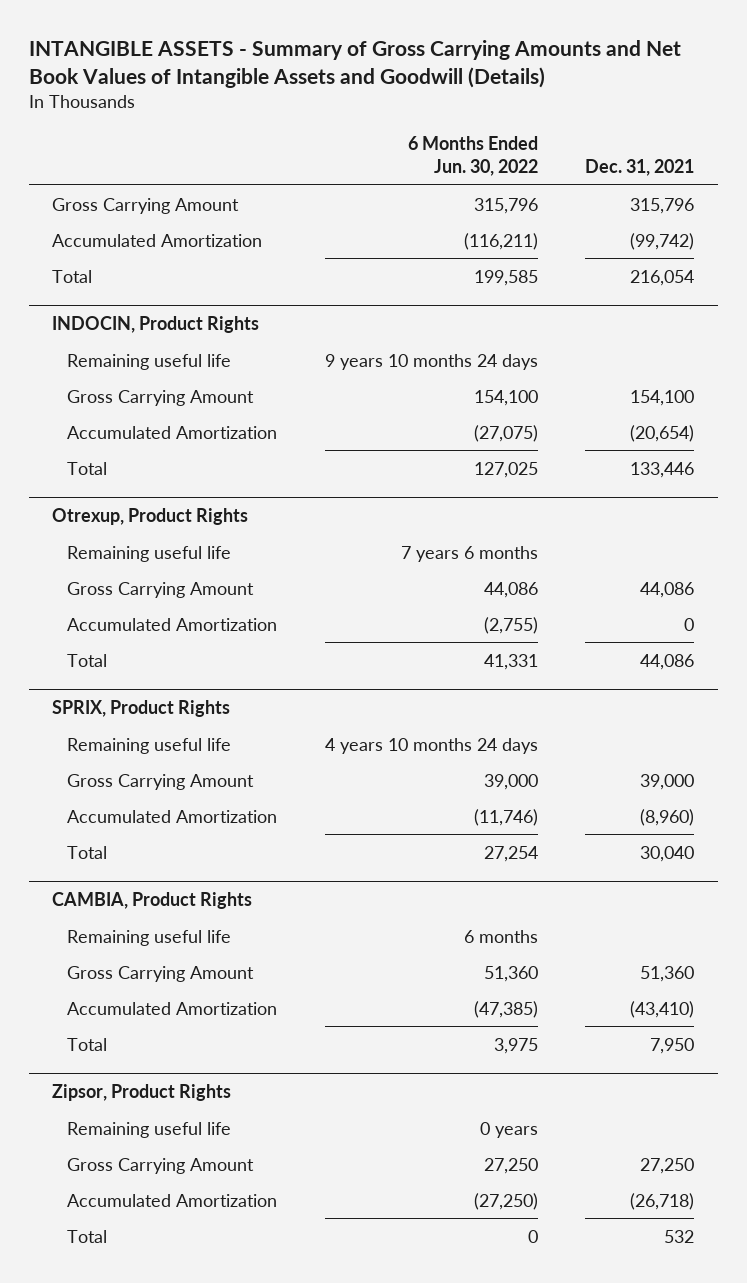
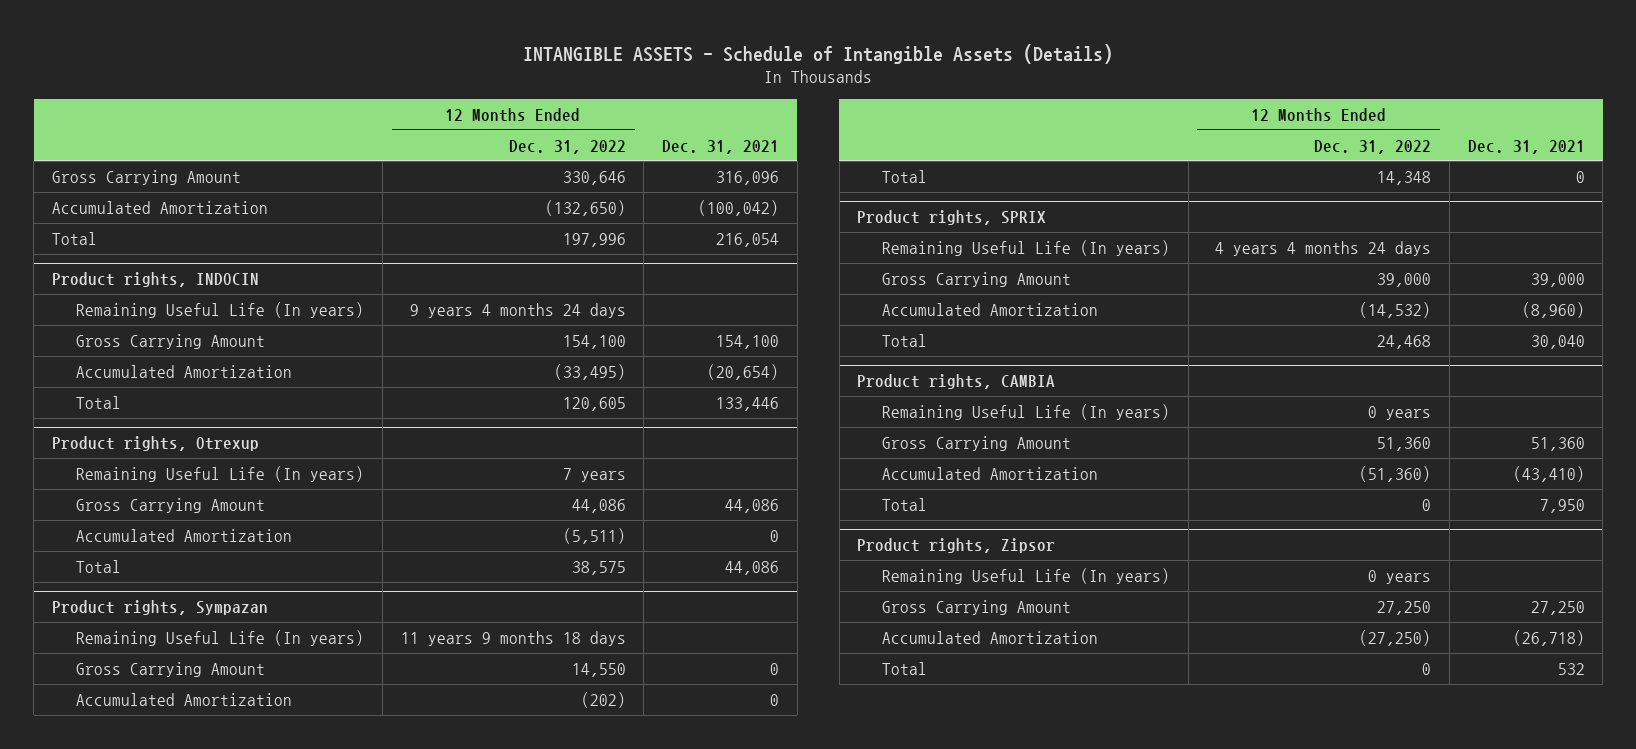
- INTANGIBLE ASSETS - Summary of Gross Carrying Amounts and Net Book Values of Intangible Assets and Goodwill (Details)
+ INTANGIBLE ASSETS - Schedule of Intangible Assets (Details)
- | 6 Months Ended Jun. 30, 2022 | Dec. 31, 2021
+ | 12 Months Ended Dec. 31, 2022 | Dec. 31, 2021
- Gross Carrying Amount | 315,796 | 315,796
- Accumulated Amortization | (116,211) | (99,742)
+ Gross Carrying Amount | 330,646 | 316,096
+ Accumulated Amortization | (132,650) | (100,042)
- INDOCIN, Product Rights
- Remaining useful life | 9 years 10 months 24 days |
+ Product rights, INDOCIN
+ Remaining Useful Life (In years) | 9 years 4 months 24 days |
- Otrexup, Product Rights
- Remaining useful life | 7 years 6 months |
+ Product rights, Otrexup
+ Remaining Useful Life (In years) | 7 years |
- SPRIX, Product Rights
- Remaining useful life | 4 years 10 months 24 days |
+ Product rights, Sympazan
+ Remaining Useful Life (In years) | 11 years 9 months 18 days |
+ Gross Carrying Amount | 14,550 | 0
+ Accumulated Amortization | (202) | 0
+ Total | 14,348 | 0
+ Product rights, SPRIX
+ Remaining Useful Life (In years) | 4 years 4 months 24 days |
- CAMBIA, Product Rights
- Remaining useful life | 6 months |
+ Product rights, CAMBIA
+ Remaining Useful Life (In years) | 0 years |
- Zipsor, Product Rights
- Remaining useful life | 0 years |
+ Product rights, Zipsor
+ Remaining Useful Life (In years) | 0 years |

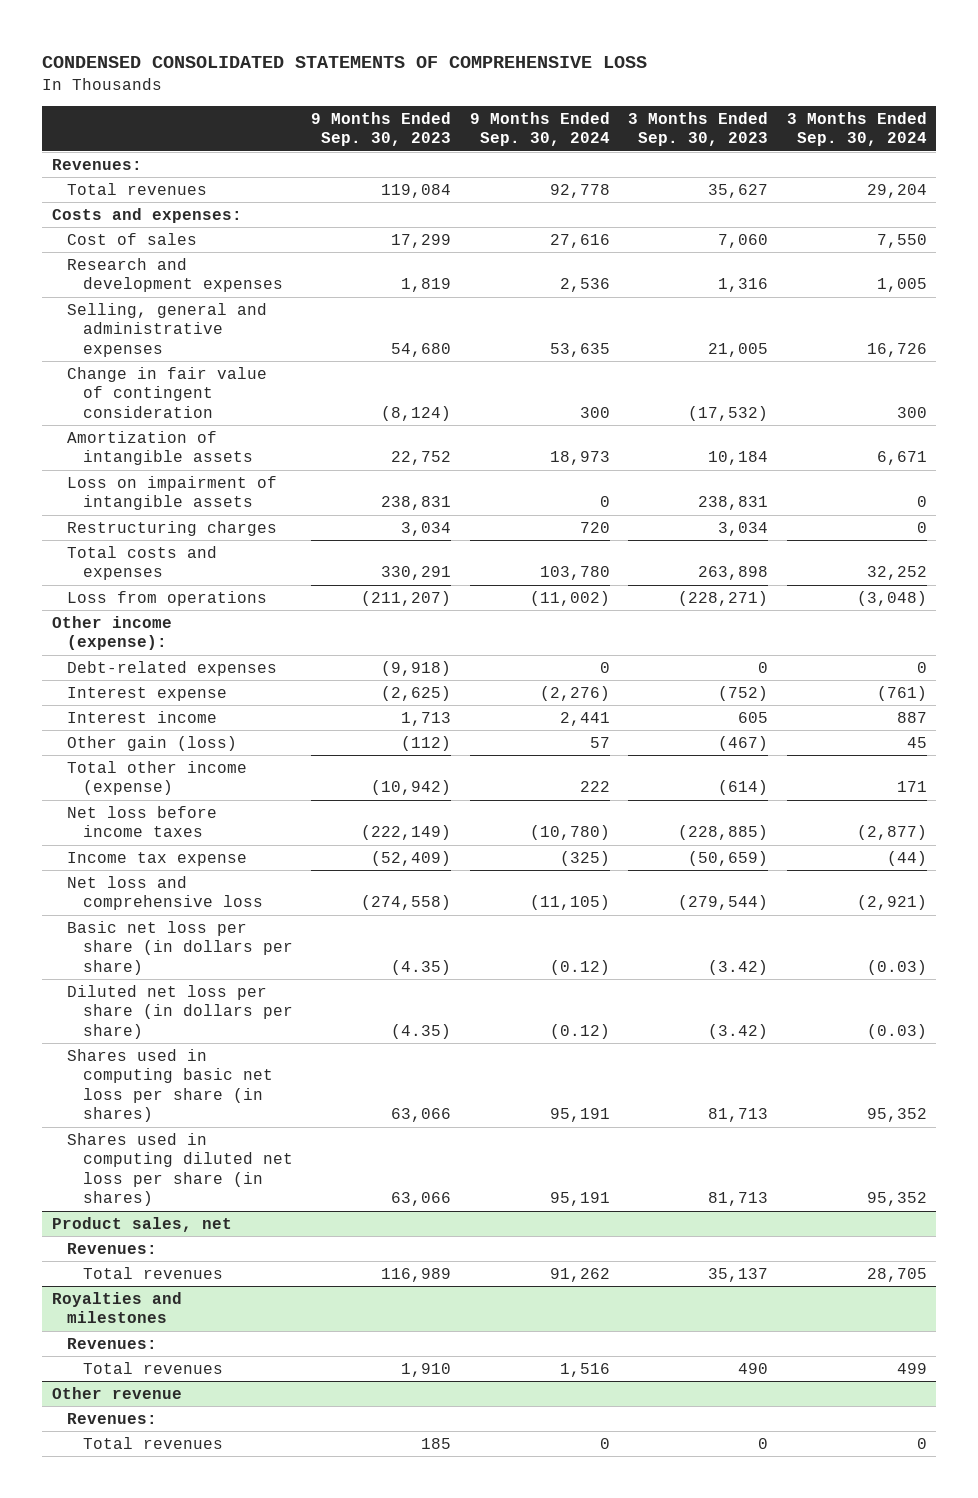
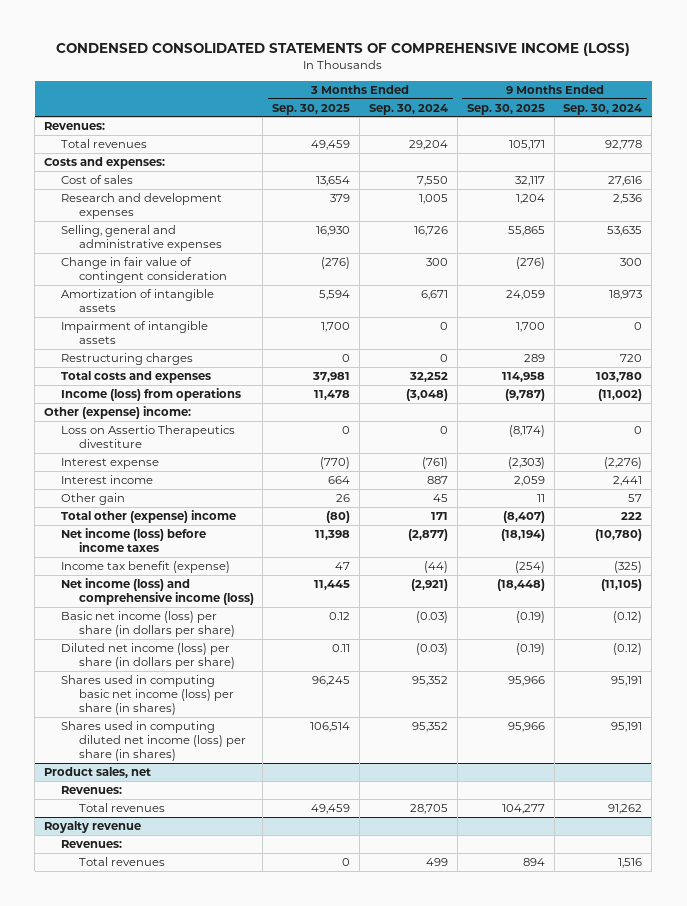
- CONDENSED CONSOLIDATED STATEMENTS OF COMPREHENSIVE LOSS
+ CONDENSED CONSOLIDATED STATEMENTS OF COMPREHENSIVE INCOME (LOSS)
- | 9 Months Ended Sep. 30, 2023 | 9 Months Ended Sep. 30, 2024 | 3 Months Ended Sep. 30, 2023 | 3 Months Ended Sep. 30, 2024
+ | 3 Months Ended Sep. 30, 2025 | 3 Months Ended Sep. 30, 2024 | 9 Months Ended Sep. 30, 2025 | 9 Months Ended Sep. 30, 2024
- Loss on impairment of intangible assets | 238,831 | 0 | 238,831 | 0
+ Impairment of intangible assets | 1,700 | 0 | 1,700 | 0
- Loss from operations | (211,207) | (11,002) | (228,271) | (3,048)
- Other income (expense):
- Debt-related expenses | (9,918) | 0 | 0 | 0
+ Income (loss) from operations | 11,478 | (3,048) | (9,787) | (11,002)
+ Other (expense) income:
+ Loss on Assertio Therapeutics divestiture | 0 | 0 | (8,174) | 0
- Other gain (loss) | (112) | 57 | (467) | 45
- Total other income (expense) | (10,942) | 222 | (614) | 171
- Net loss before income taxes | (222,149) | (10,780) | (228,885) | (2,877)
- Income tax expense | (52,409) | (325) | (50,659) | (44)
- Net loss and comprehensive loss | (274,558) | (11,105) | (279,544) | (2,921)
- Basic net loss per share (in dollars per share) | (4.35) | (0.12) | (3.42) | (0.03)
- Diluted net loss per share (in dollars per share) | (4.35) | (0.12) | (3.42) | (0.03)
- Shares used in computing basic net loss per share (in shares) | 63,066 | 95,191 | 81,713 | 95,352
- Shares used in computing diluted net loss per share (in shares) | 63,066 | 95,191 | 81,713 | 95,352
+ Other gain | 26 | 45 | 11 | 57
+ Total other (expense) income | (80) | 171 | (8,407) | 222
+ Net income (loss) before income taxes | 11,398 | (2,877) | (18,194) | (10,780)
+ Income tax benefit (expense) | 47 | (44) | (254) | (325)
+ Net income (loss) and comprehensive income (loss) | 11,445 | (2,921) | (18,448) | (11,105)
+ Basic net income (loss) per share (in dollars per share) | 0.12 | (0.03) | (0.19) | (0.12)
+ Diluted net income (loss) per share (in dollars per share) | 0.11 | (0.03) | (0.19) | (0.12)
+ Shares used in computing basic net income (loss) per share (in shares) | 96,245 | 95,352 | 95,966 | 95,191
+ Shares used in computing diluted net income (loss) per share (in shares) | 106,514 | 95,352 | 95,966 | 95,191
- Royalties and milestones
+ Royalty revenue
- Other revenue
- Revenues:
- Total revenues | 185 | 0 | 0 | 0

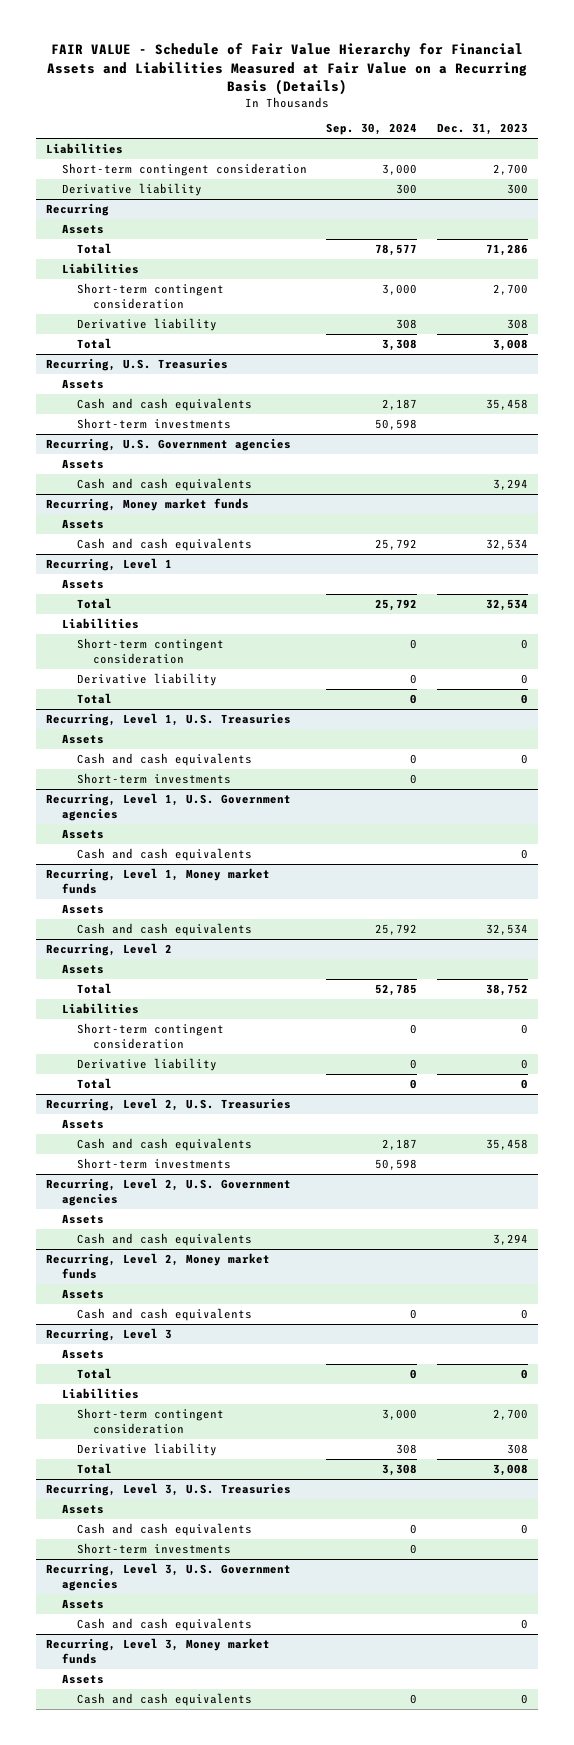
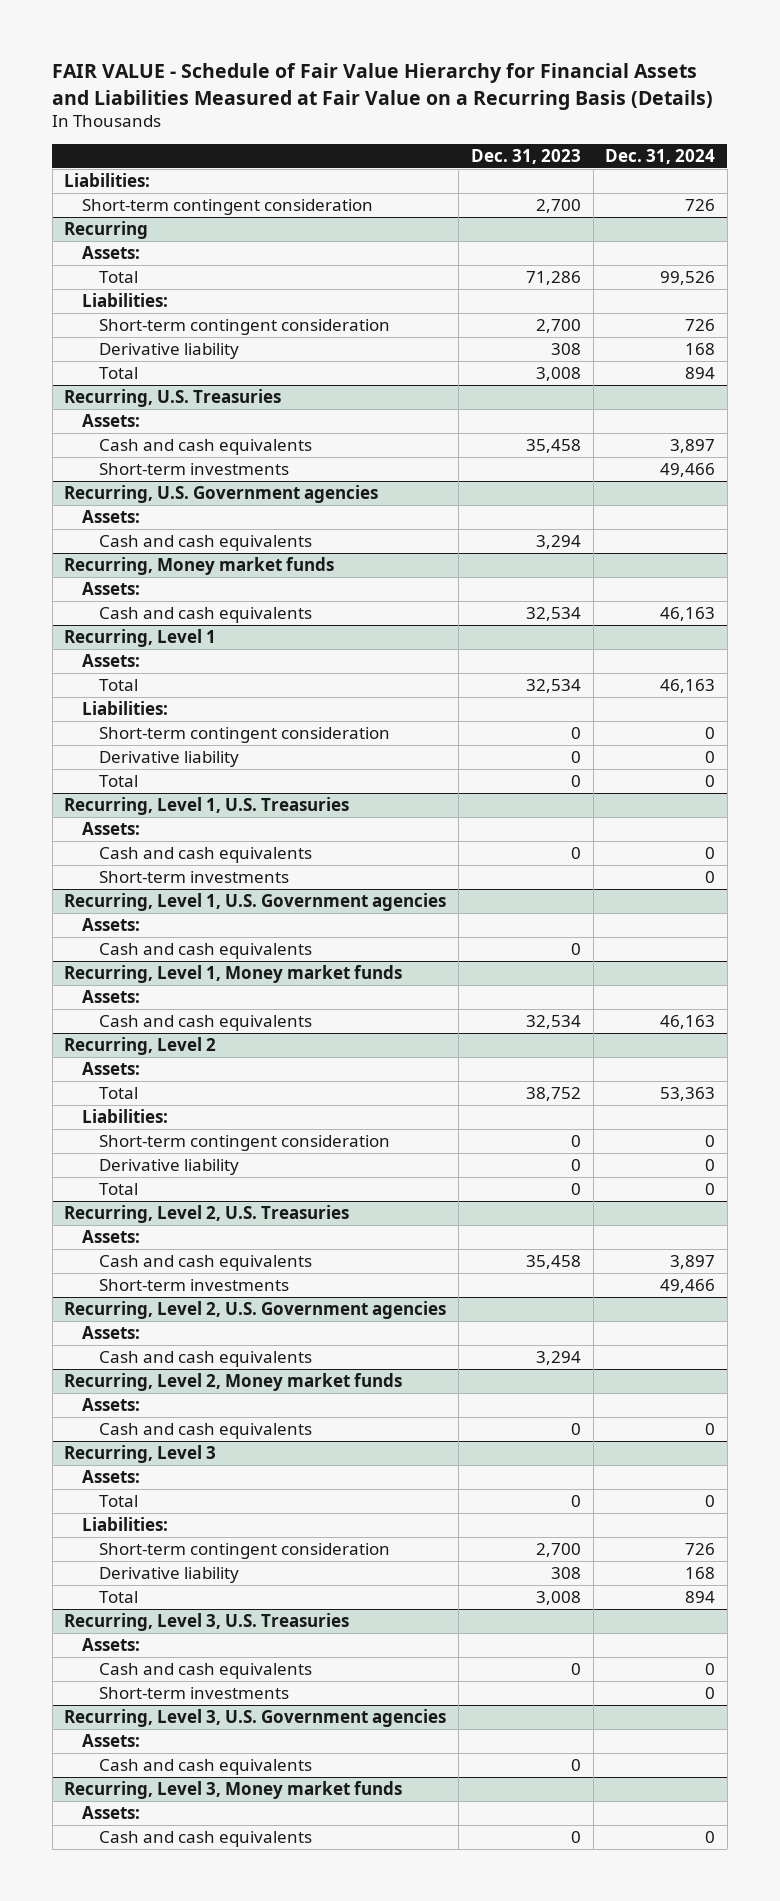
- | Sep. 30, 2024 | Dec. 31, 2023
+ | Dec. 31, 2023 | Dec. 31, 2024
- Liabilities
+ Liabilities:
- Derivative liability | 300 | 300
@ Recurring
- Assets
+ Assets:
- Liabilities
+ Liabilities:
@ Recurring, U.S. Treasuries
- Assets
+ Assets:
@ Recurring, U.S. Government agencies
- Assets
+ Assets:
@ Recurring, Money market funds
- Assets
+ Assets:
@ Recurring, Level 1
- Assets
+ Assets:
- Liabilities
+ Liabilities:
@ Recurring, Level 1, U.S. Treasuries
- Assets
+ Assets:
@ Recurring, Level 1, U.S. Government agencies
- Assets
+ Assets:
@ Recurring, Level 1, Money market funds
- Assets
+ Assets:
@ Recurring, Level 2
- Assets
+ Assets:
- Liabilities
+ Liabilities:
@ Recurring, Level 2, U.S. Treasuries
- Assets
+ Assets:
@ Recurring, Level 2, U.S. Government agencies
- Assets
+ Assets:
@ Recurring, Level 2, Money market funds
- Assets
+ Assets:
@ Recurring, Level 3
- Assets
+ Assets:
- Liabilities
+ Liabilities:
@ Recurring, Level 3, U.S. Treasuries
- Assets
+ Assets:
@ Recurring, Level 3, U.S. Government agencies
- Assets
+ Assets:
@ Recurring, Level 3, Money market funds
- Assets
+ Assets:

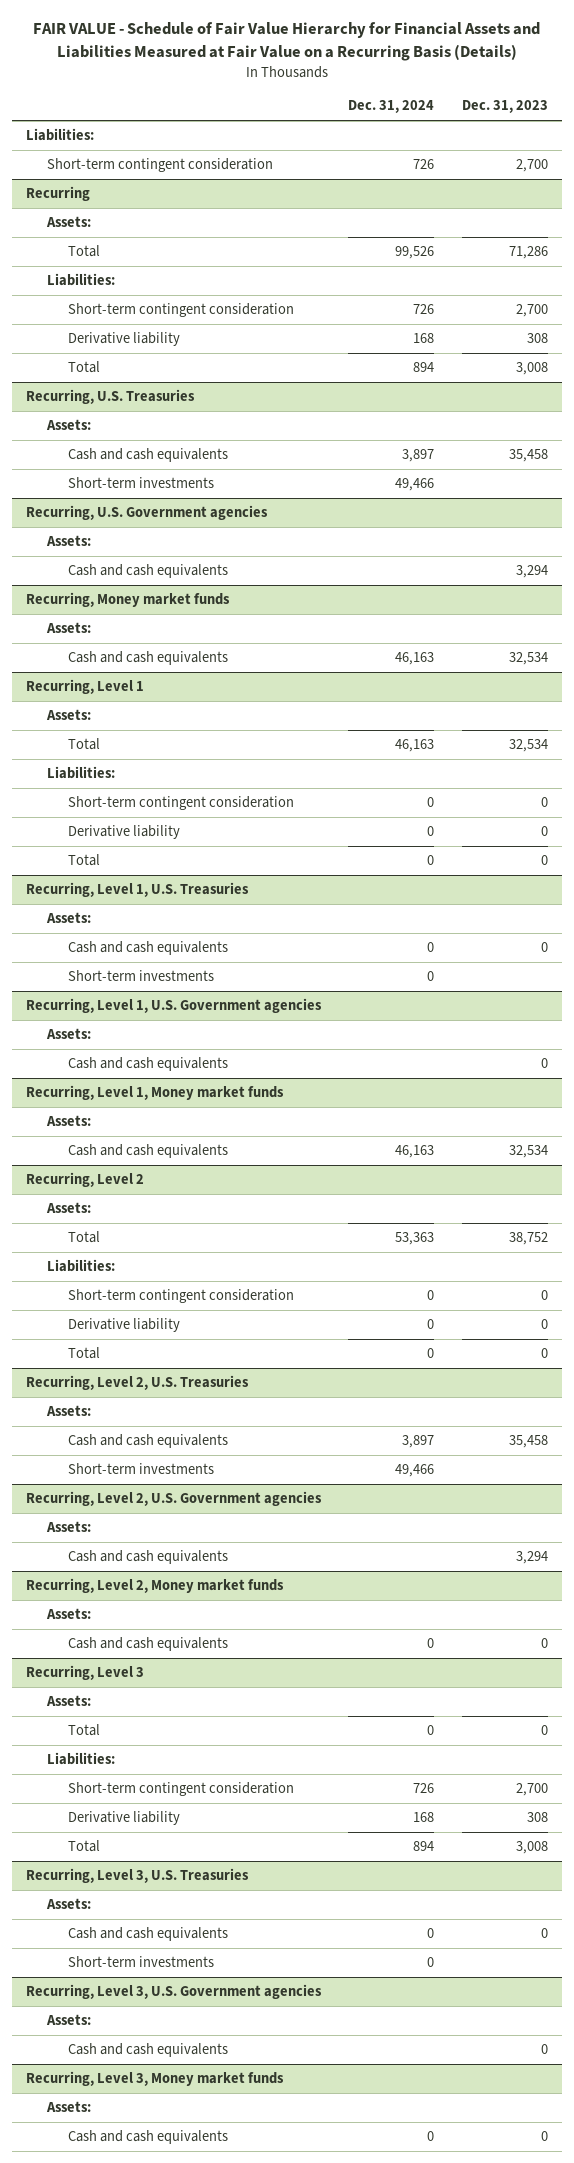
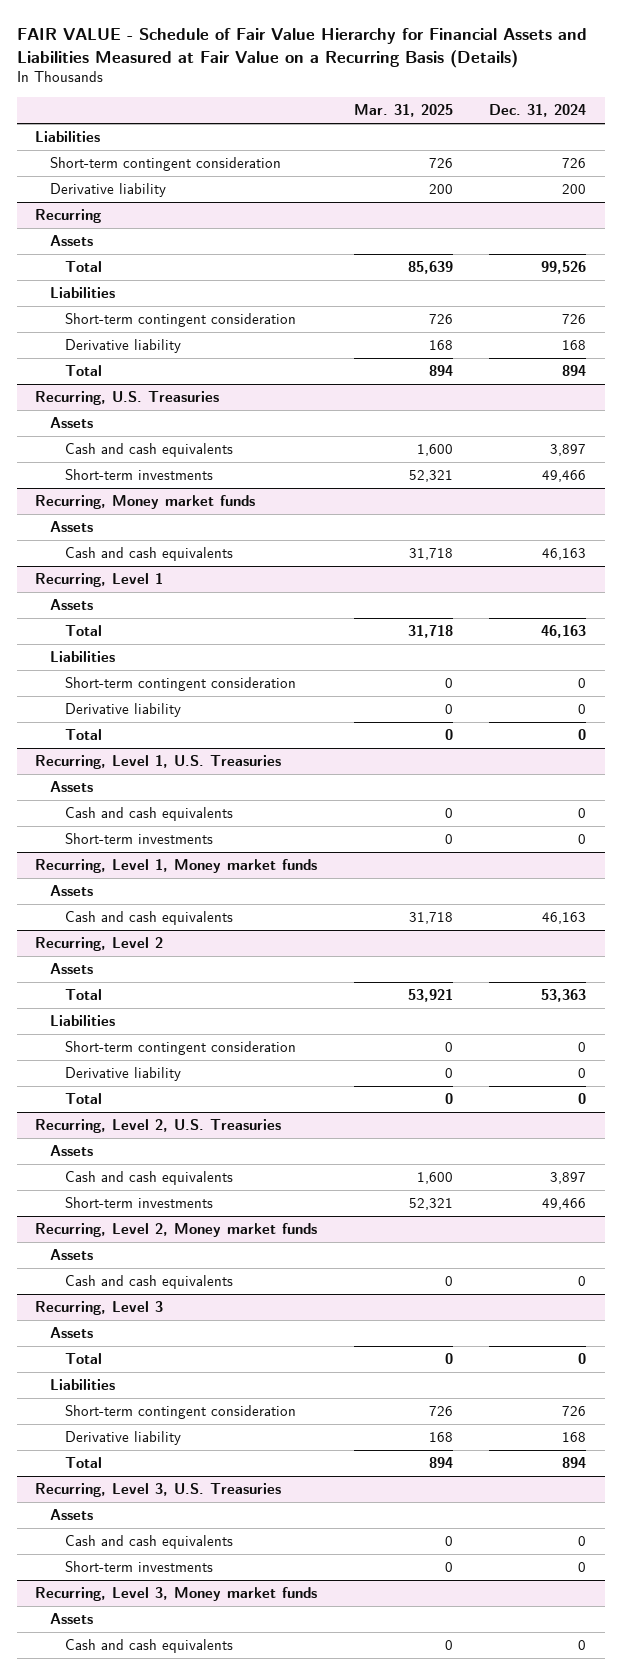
- | Dec. 31, 2024 | Dec. 31, 2023
+ | Mar. 31, 2025 | Dec. 31, 2024
- Liabilities:
+ Liabilities
+ Derivative liability | 200 | 200
@ Recurring
- Assets:
+ Assets
- Liabilities:
+ Liabilities
@ Recurring, U.S. Treasuries
- Assets:
+ Assets
- Recurring, U.S. Government agencies
- Assets:
- Cash and cash equivalents | | 3,294
@ Recurring, Money market funds
- Assets:
+ Assets
@ Recurring, Level 1
- Assets:
+ Assets
- Liabilities:
+ Liabilities
@ Recurring, Level 1, U.S. Treasuries
- Assets:
+ Assets
- Recurring, Level 1, U.S. Government agencies
- Assets:
- Cash and cash equivalents | | 0
@ Recurring, Level 1, Money market funds
- Assets:
+ Assets
@ Recurring, Level 2
- Assets:
+ Assets
- Liabilities:
+ Liabilities
@ Recurring, Level 2, U.S. Treasuries
- Assets:
+ Assets
- Recurring, Level 2, U.S. Government agencies
- Assets:
- Cash and cash equivalents | | 3,294
@ Recurring, Level 2, Money market funds
- Assets:
+ Assets
@ Recurring, Level 3
- Assets:
+ Assets
- Liabilities:
+ Liabilities
@ Recurring, Level 3, U.S. Treasuries
- Assets:
+ Assets
- Recurring, Level 3, U.S. Government agencies
- Assets:
- Cash and cash equivalents | | 0
@ Recurring, Level 3, Money market funds
- Assets:
+ Assets

